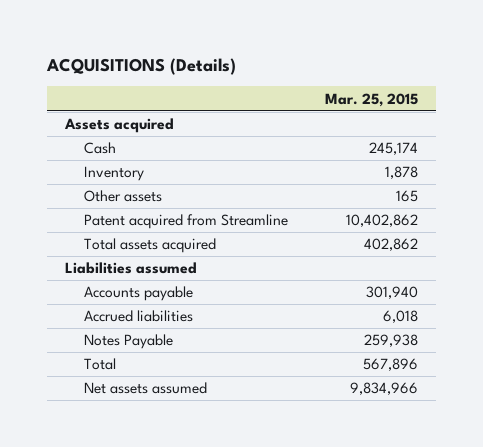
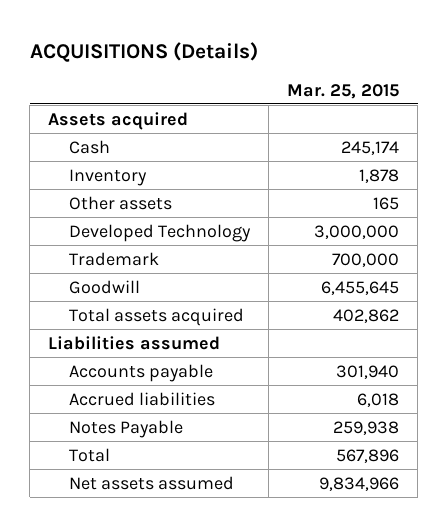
- Patent acquired from Streamline | 10,402,862
+ Developed Technology | 3,000,000
+ Trademark | 700,000
+ Goodwill | 6,455,645

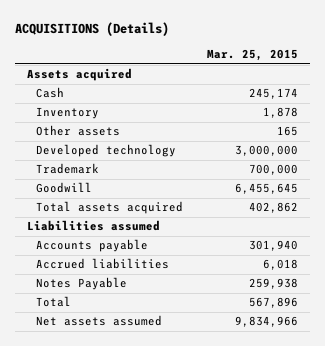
- Developed Technology | 3,000,000
+ Developed technology | 3,000,000

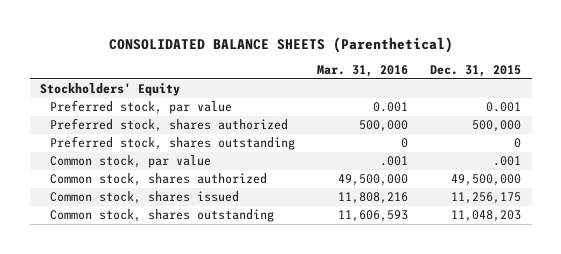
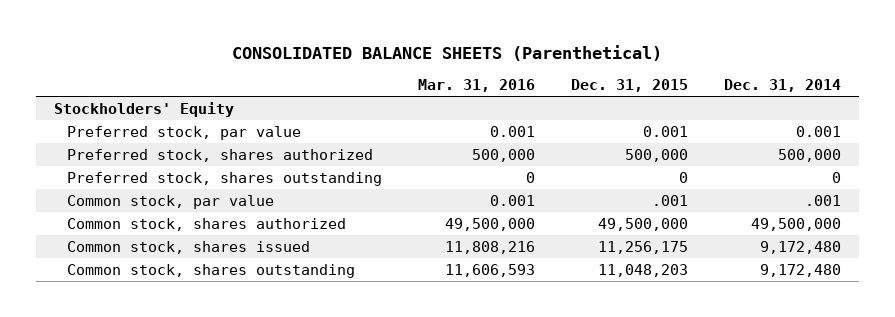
- | Mar. 31, 2016 | Dec. 31, 2015
+ | Mar. 31, 2016 | Dec. 31, 2015 | Dec. 31, 2014
- Common stock, par value | .001 | .001
+ Common stock, par value | 0.001 | .001 | .001

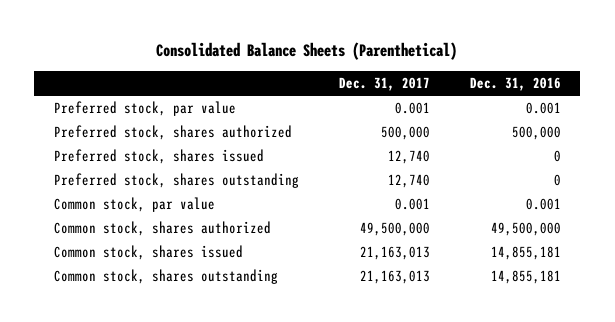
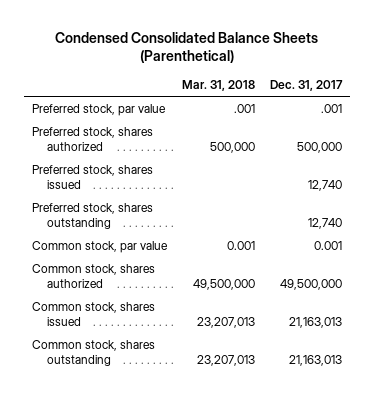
- Consolidated Balance Sheets (Parenthetical)
+ Condensed Consolidated Balance Sheets (Parenthetical)
- | Dec. 31, 2017 | Dec. 31, 2016
+ | Mar. 31, 2018 | Dec. 31, 2017
- Preferred stock, par value | 0.001 | 0.001
+ Preferred stock, par value | .001 | .001

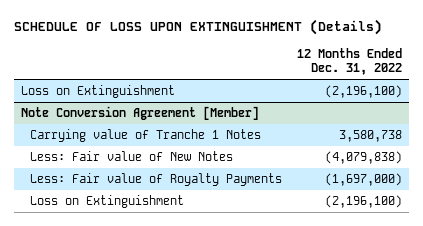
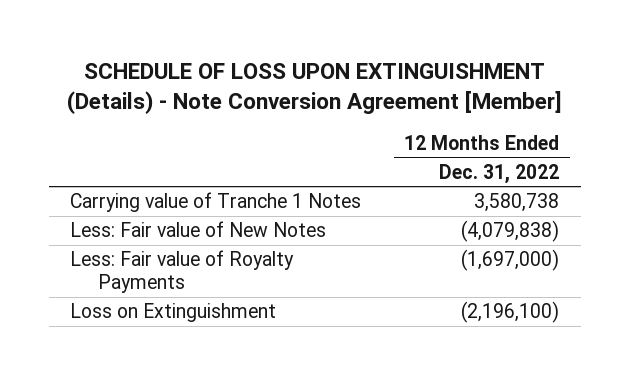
- SCHEDULE OF LOSS UPON EXTINGUISHMENT (Details)
+ SCHEDULE OF LOSS UPON EXTINGUISHMENT (Details) - Note Conversion Agreement [Member]
- Loss on Extinguishment | (2,196,100)
- Note Conversion Agreement [Member]

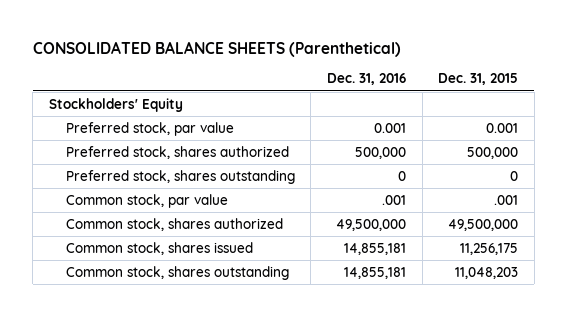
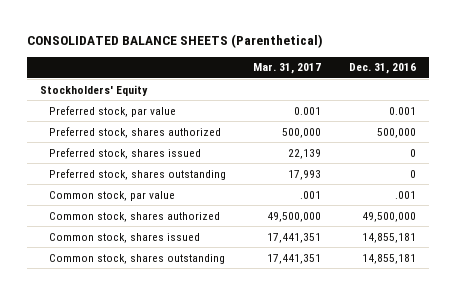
- | Dec. 31, 2016 | Dec. 31, 2015
+ | Mar. 31, 2017 | Dec. 31, 2016
+ Preferred stock, shares issued | 22,139 | 0

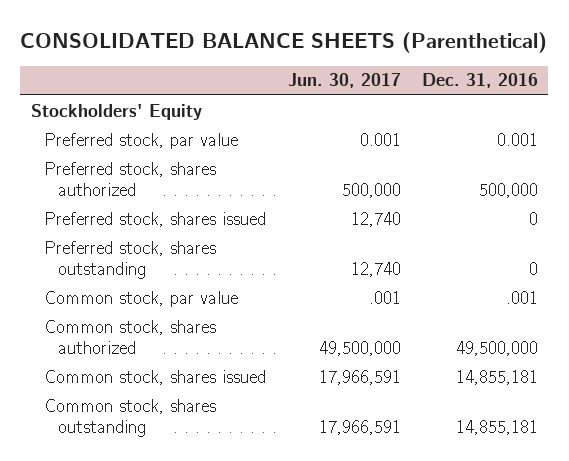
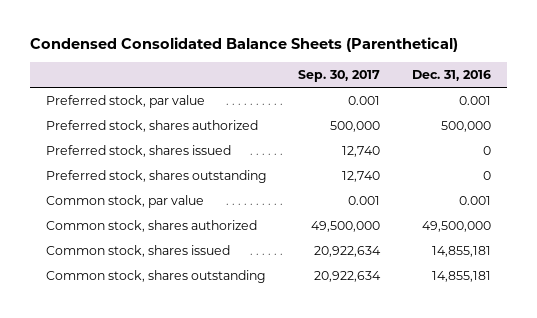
- CONSOLIDATED BALANCE SHEETS (Parenthetical)
+ Condensed Consolidated Balance Sheets (Parenthetical)
- | Jun. 30, 2017 | Dec. 31, 2016
+ | Sep. 30, 2017 | Dec. 31, 2016
- Stockholders' Equity
- Common stock, par value | .001 | .001
+ Common stock, par value | 0.001 | 0.001

